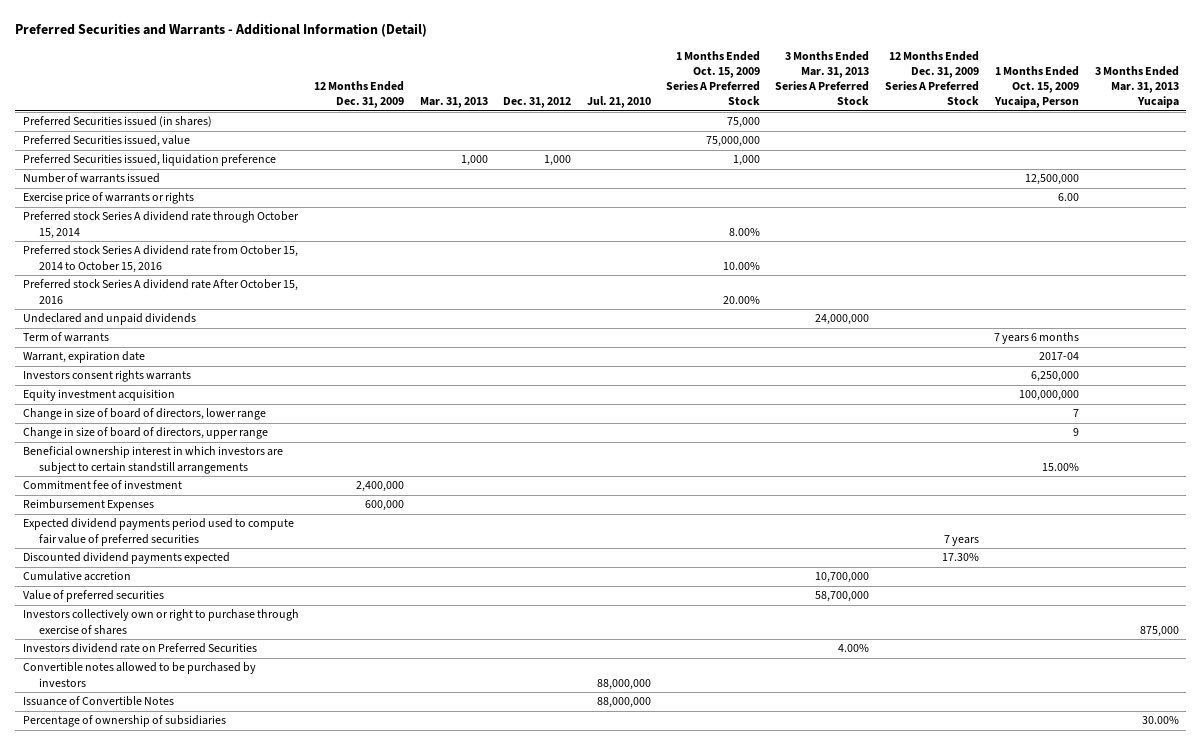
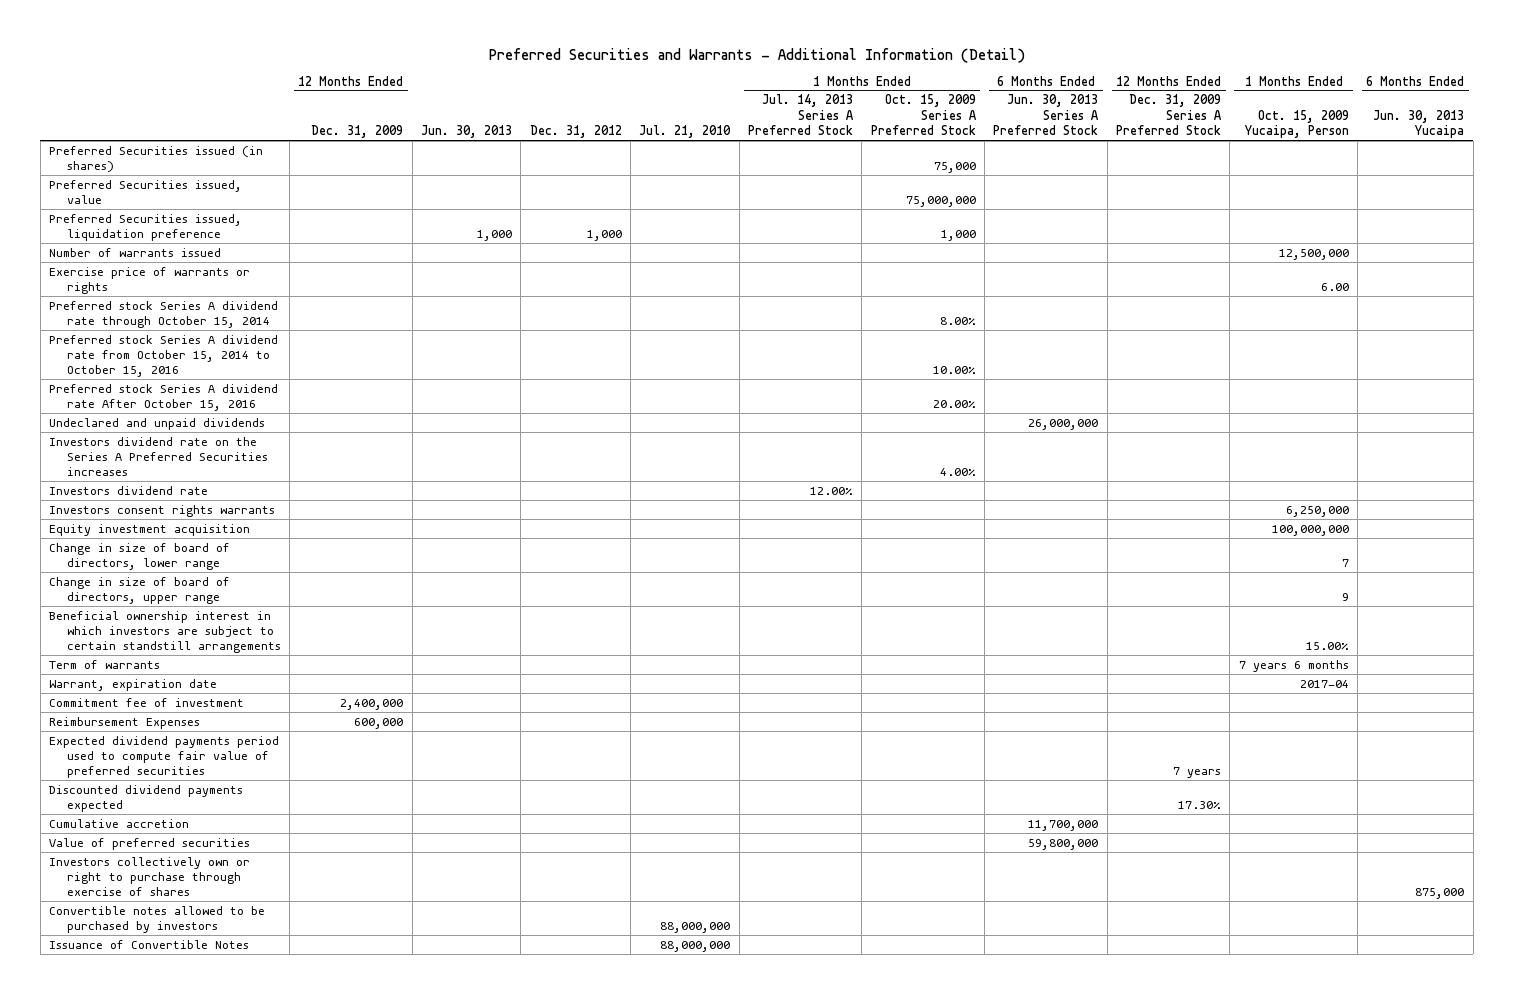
- | 12 Months Ended Dec. 31, 2009 | Mar. 31, 2013 | Dec. 31, 2012 | Jul. 21, 2010 | 1 Months Ended Oct. 15, 2009 Series A Preferred Stock | 3 Months Ended Mar. 31, 2013 Series A Preferred Stock | 12 Months Ended Dec. 31, 2009 Series A Preferred Stock | 1 Months Ended Oct. 15, 2009 Yucaipa, Person | 3 Months Ended Mar. 31, 2013 Yucaipa
+ | 12 Months Ended Dec. 31, 2009 | Jun. 30, 2013 | Dec. 31, 2012 | Jul. 21, 2010 | 1 Months Ended Jul. 14, 2013 Series A Preferred Stock | 1 Months Ended Oct. 15, 2009 Series A Preferred Stock | 6 Months Ended Jun. 30, 2013 Series A Preferred Stock | 12 Months Ended Dec. 31, 2009 Series A Preferred Stock | 1 Months Ended Oct. 15, 2009 Yucaipa, Person | 6 Months Ended Jun. 30, 2013 Yucaipa
+ Investors dividend rate on the Series A Preferred Securities increases | | | | | | 4.00% | | | |
+ Investors dividend rate | | | | | 12.00% | | | | |
moved down: Term of warrants | | | | | | | | | 7 years 6 months |
moved down: Warrant, expiration date | | | | | | | | | 2017-04 |
- Investors dividend rate on Preferred Securities | | | | | | 4.00% | | |
- Percentage of ownership of subsidiaries | | | | | | | | | 30.00%

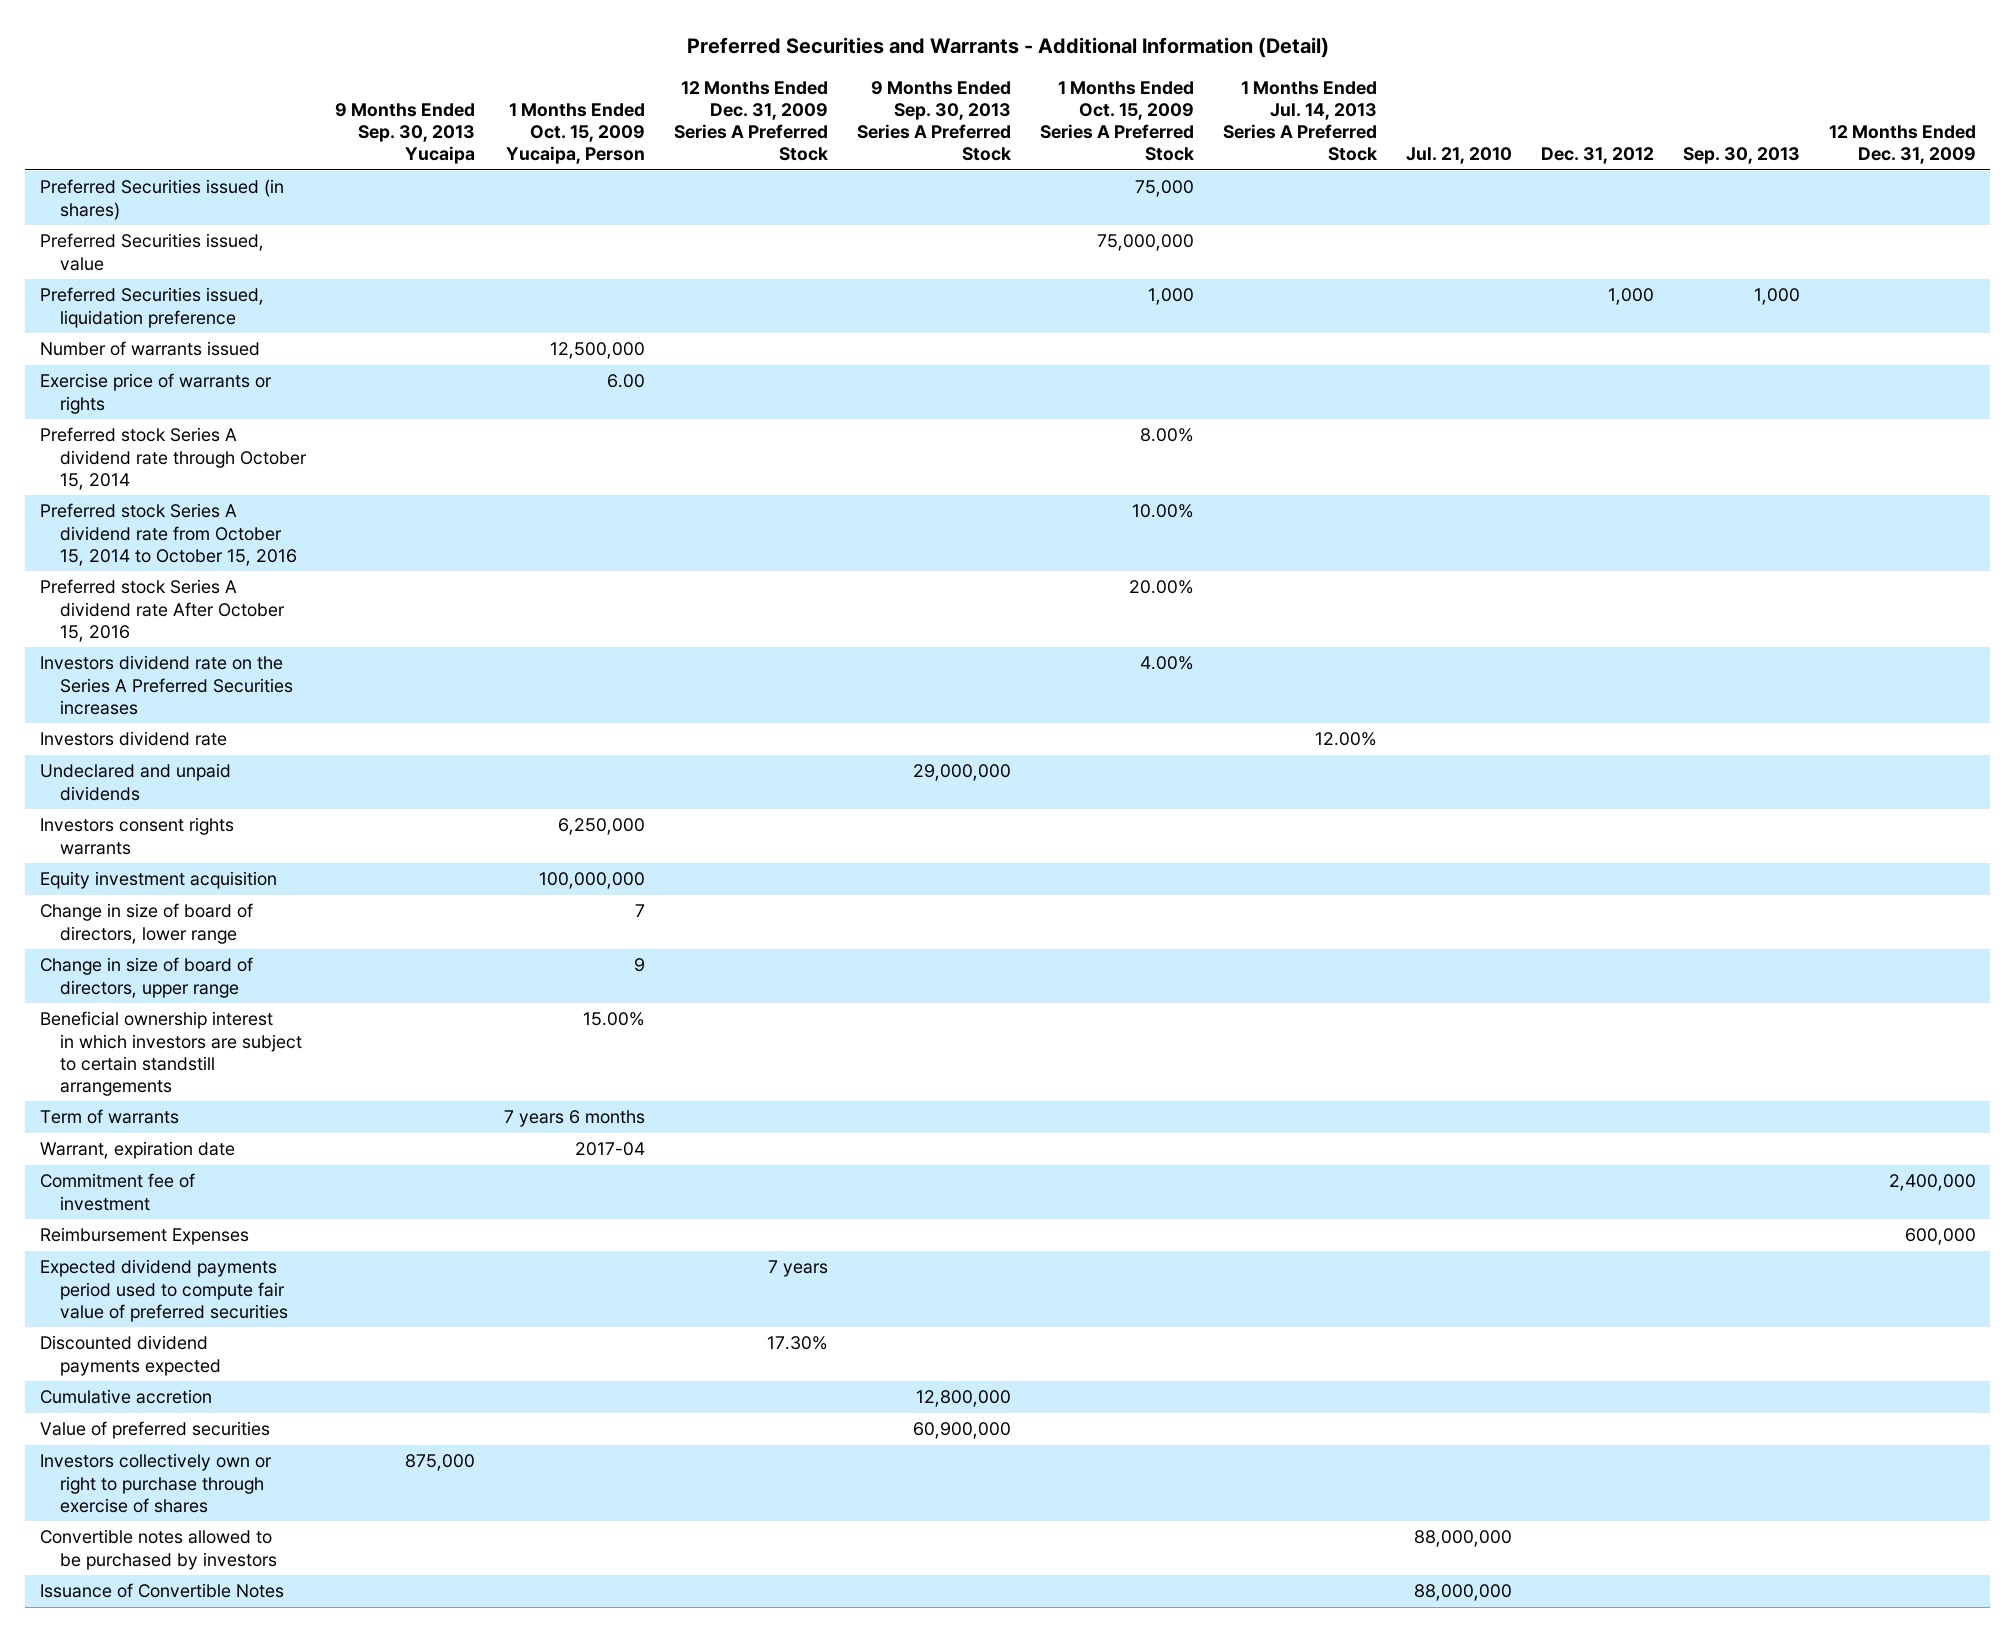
- | 12 Months Ended Dec. 31, 2009 | Jun. 30, 2013 | Dec. 31, 2012 | Jul. 21, 2010 | 1 Months Ended Jul. 14, 2013 Series A Preferred Stock | 1 Months Ended Oct. 15, 2009 Series A Preferred Stock | 6 Months Ended Jun. 30, 2013 Series A Preferred Stock | 12 Months Ended Dec. 31, 2009 Series A Preferred Stock | 1 Months Ended Oct. 15, 2009 Yucaipa, Person | 6 Months Ended Jun. 30, 2013 Yucaipa
+ | 9 Months Ended Sep. 30, 2013 Yucaipa | 1 Months Ended Oct. 15, 2009 Yucaipa, Person | 12 Months Ended Dec. 31, 2009 Series A Preferred Stock | 9 Months Ended Sep. 30, 2013 Series A Preferred Stock | 1 Months Ended Oct. 15, 2009 Series A Preferred Stock | 1 Months Ended Jul. 14, 2013 Series A Preferred Stock | Jul. 21, 2010 | Dec. 31, 2012 | Sep. 30, 2013 | 12 Months Ended Dec. 31, 2009
moved down: Undeclared and unpaid dividends | | | | 29,000,000 | | | | | |

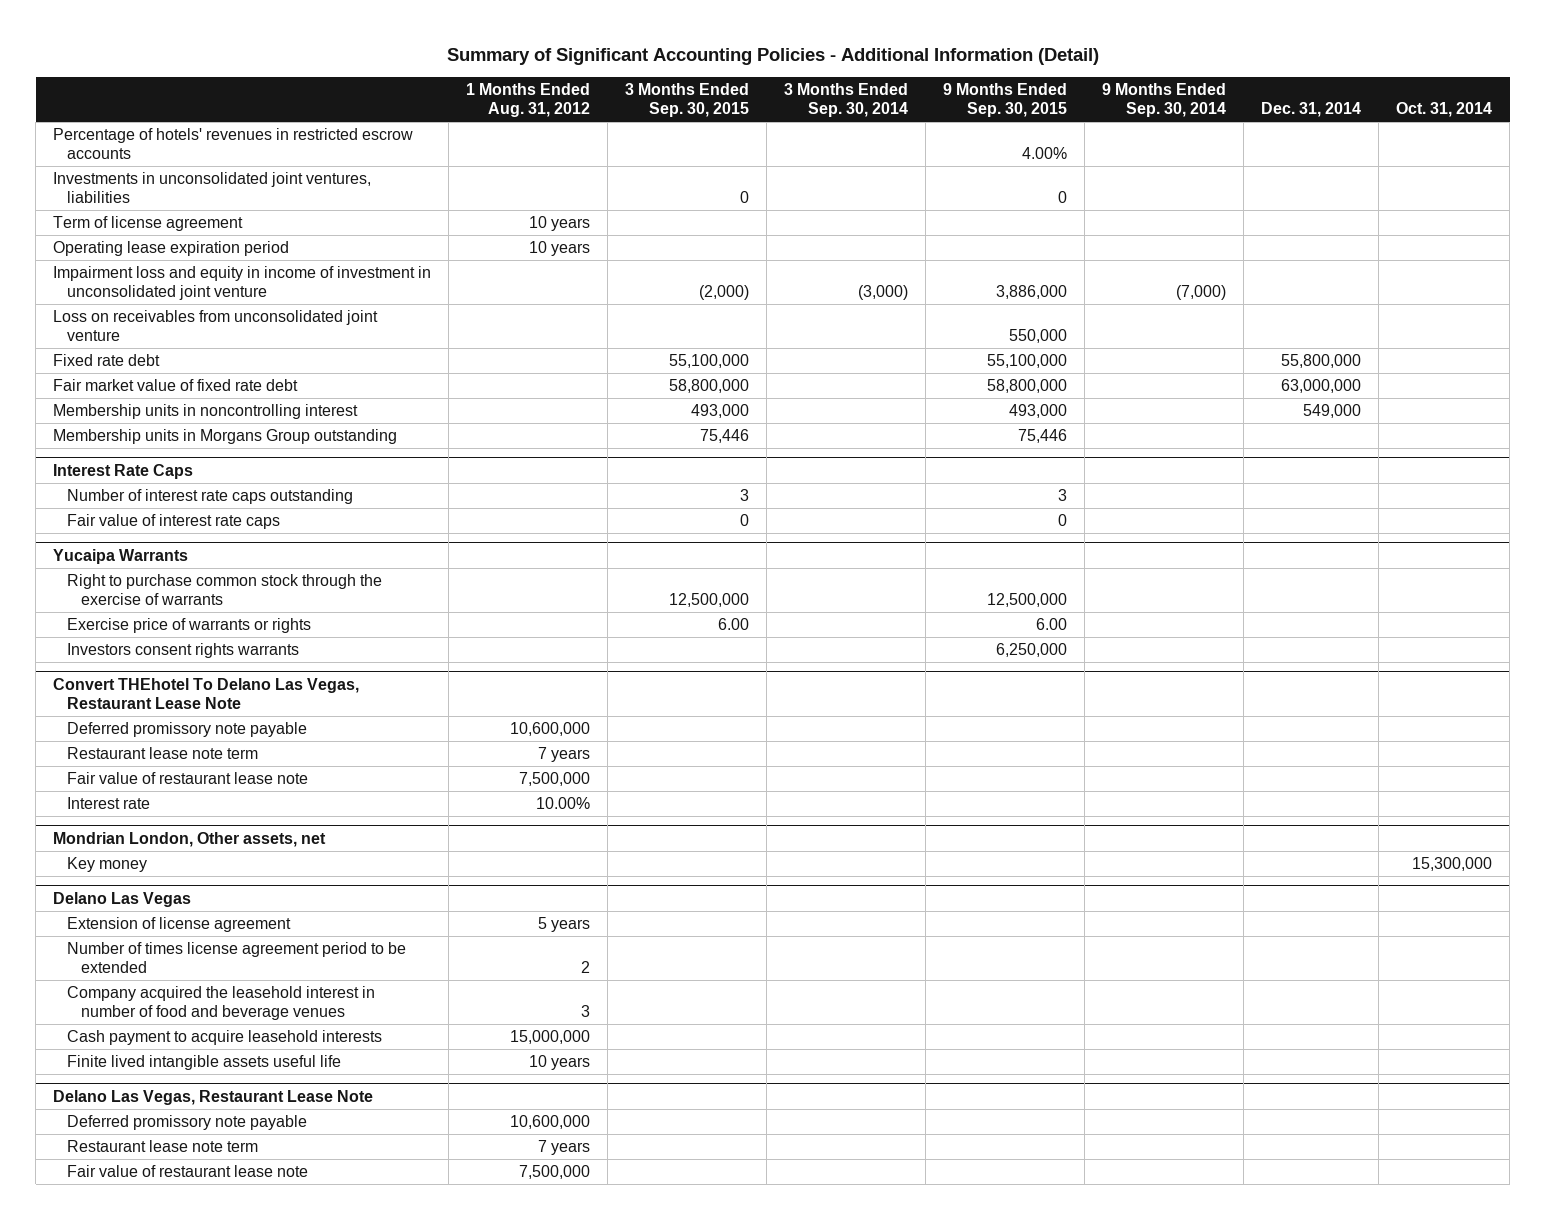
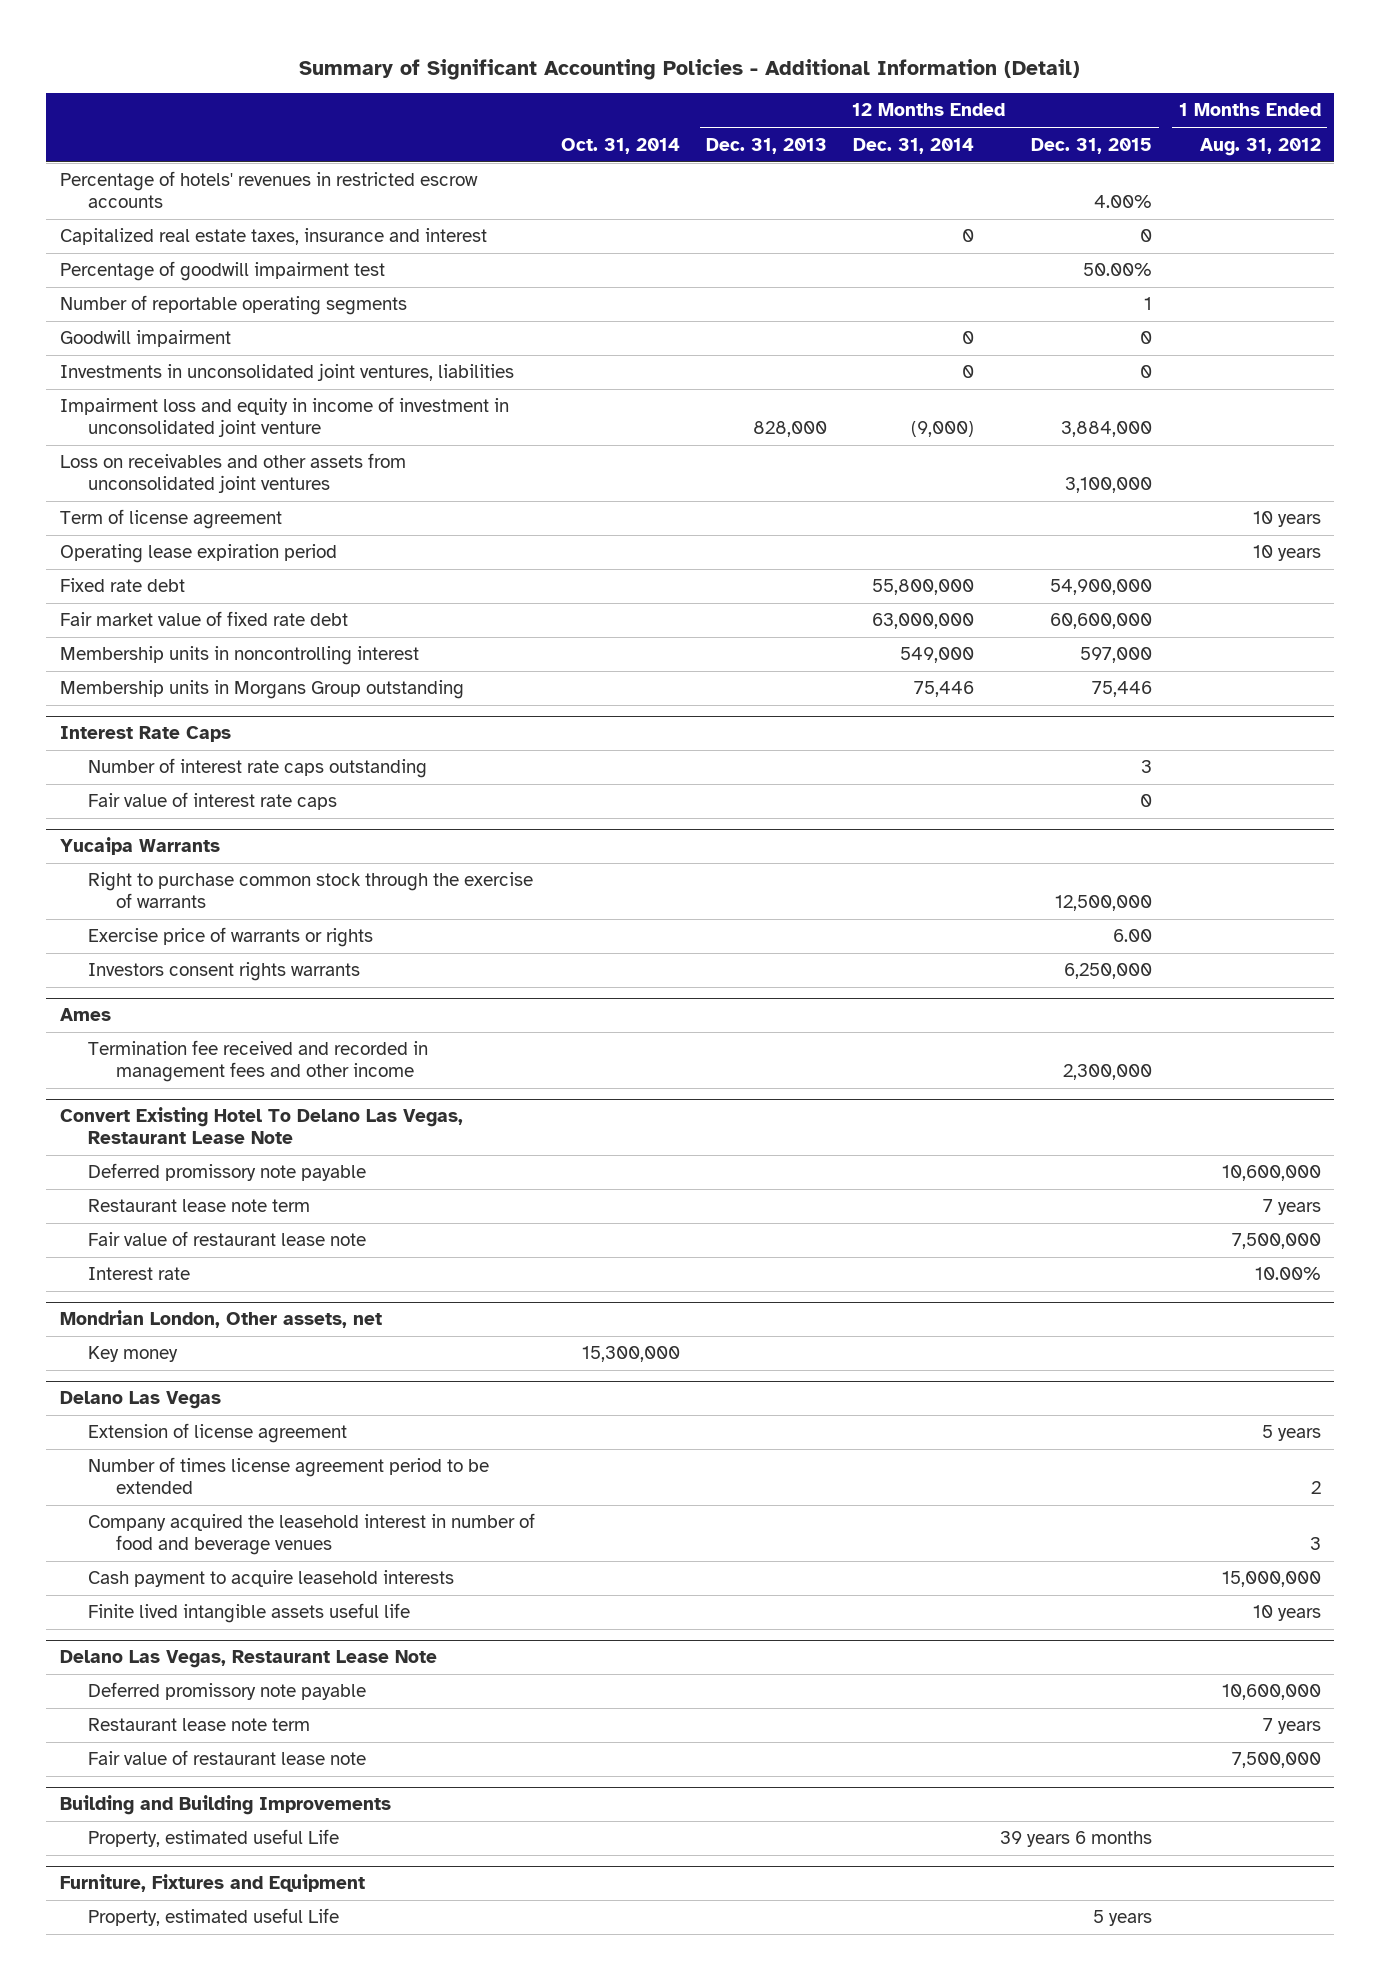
- | 1 Months Ended Aug. 31, 2012 | 3 Months Ended Sep. 30, 2015 | 3 Months Ended Sep. 30, 2014 | 9 Months Ended Sep. 30, 2015 | 9 Months Ended Sep. 30, 2014 | Dec. 31, 2014 | Oct. 31, 2014
+ | Oct. 31, 2014 | 12 Months Ended Dec. 31, 2013 | 12 Months Ended Dec. 31, 2014 | 12 Months Ended Dec. 31, 2015 | 1 Months Ended Aug. 31, 2012
+ Capitalized real estate taxes, insurance and interest | | | 0 | 0 |
+ Percentage of goodwill impairment test | | | | 50.00% |
+ Number of reportable operating segments | | | | 1 |
+ Goodwill impairment | | | 0 | 0 |
moved up: Impairment loss and equity in income of investment in unconsolidated joint venture | | 828,000 | (9,000) | 3,884,000 |
+ Loss on receivables and other assets from unconsolidated joint ventures | | | | 3,100,000 |
- Loss on receivables from unconsolidated joint venture | | | | 550,000 | | |
- Convert THEhotel To Delano Las Vegas, Restaurant Lease Note
+ Ames
+ Termination fee received and recorded in management fees and other income | | | | 2,300,000 |
+ Convert Existing Hotel To Delano Las Vegas, Restaurant Lease Note
+ Building and Building Improvements
+ Property, estimated useful Life | | | | 39 years 6 months |
+ Furniture, Fixtures and Equipment
+ Property, estimated useful Life | | | | 5 years |

